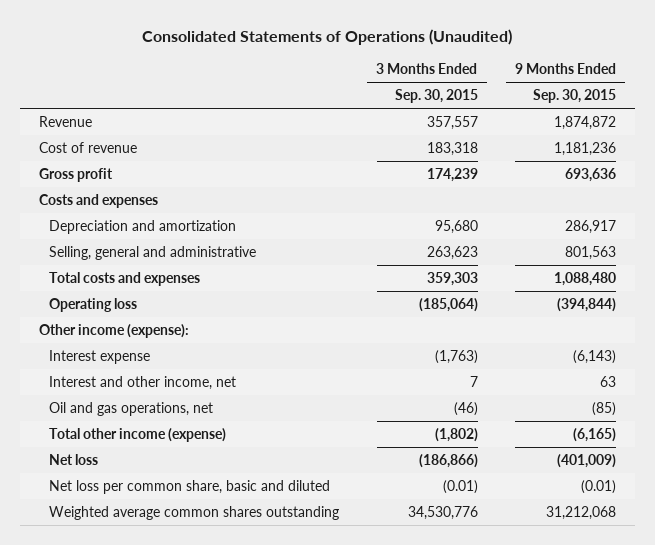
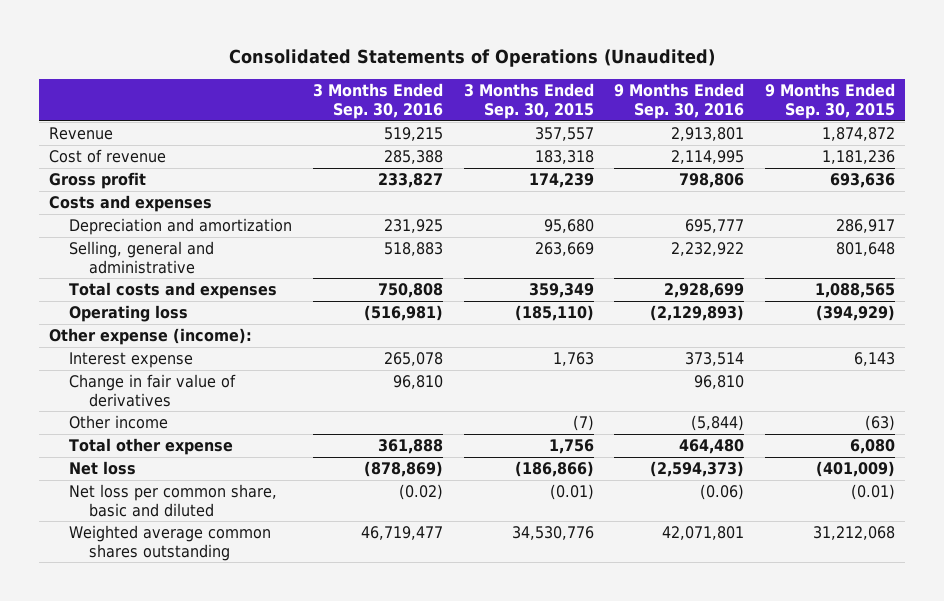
- | 3 Months Ended Sep. 30, 2015 | 9 Months Ended Sep. 30, 2015
+ | 3 Months Ended Sep. 30, 2016 | 3 Months Ended Sep. 30, 2015 | 9 Months Ended Sep. 30, 2016 | 9 Months Ended Sep. 30, 2015
- Selling, general and administrative | 263,623 | 801,563
- Total costs and expenses | 359,303 | 1,088,480
- Operating loss | (185,064) | (394,844)
- Other income (expense):
- Interest expense | (1,763) | (6,143)
- Interest and other income, net | 7 | 63
- Oil and gas operations, net | (46) | (85)
- Total other income (expense) | (1,802) | (6,165)
+ Selling, general and administrative | 518,883 | 263,669 | 2,232,922 | 801,648
+ Total costs and expenses | 750,808 | 359,349 | 2,928,699 | 1,088,565
+ Operating loss | (516,981) | (185,110) | (2,129,893) | (394,929)
+ Other expense (income):
+ Interest expense | 265,078 | 1,763 | 373,514 | 6,143
+ Change in fair value of derivatives | 96,810 | | 96,810 |
+ Other income | | (7) | (5,844) | (63)
+ Total other expense | 361,888 | 1,756 | 464,480 | 6,080

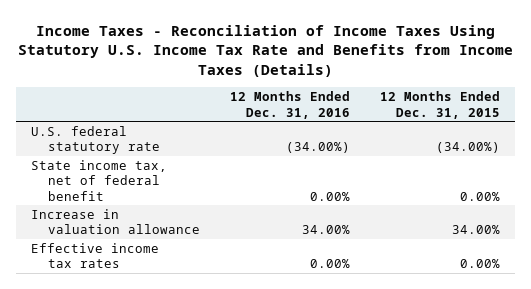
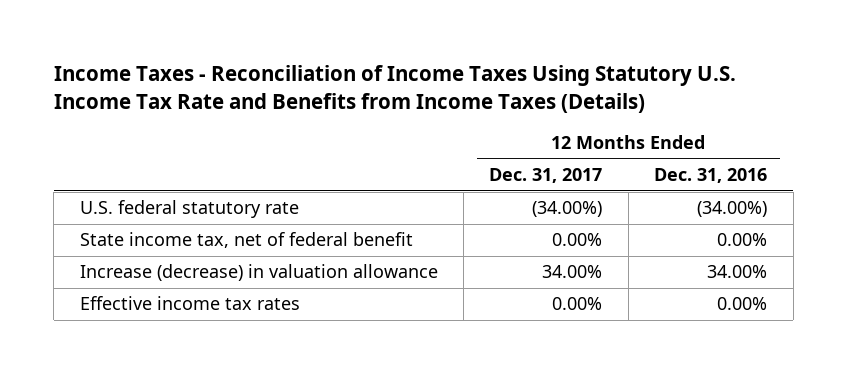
- | 12 Months Ended Dec. 31, 2016 | 12 Months Ended Dec. 31, 2015
+ | 12 Months Ended Dec. 31, 2017 | 12 Months Ended Dec. 31, 2016
- Increase in valuation allowance | 34.00% | 34.00%
+ Increase (decrease) in valuation allowance | 34.00% | 34.00%

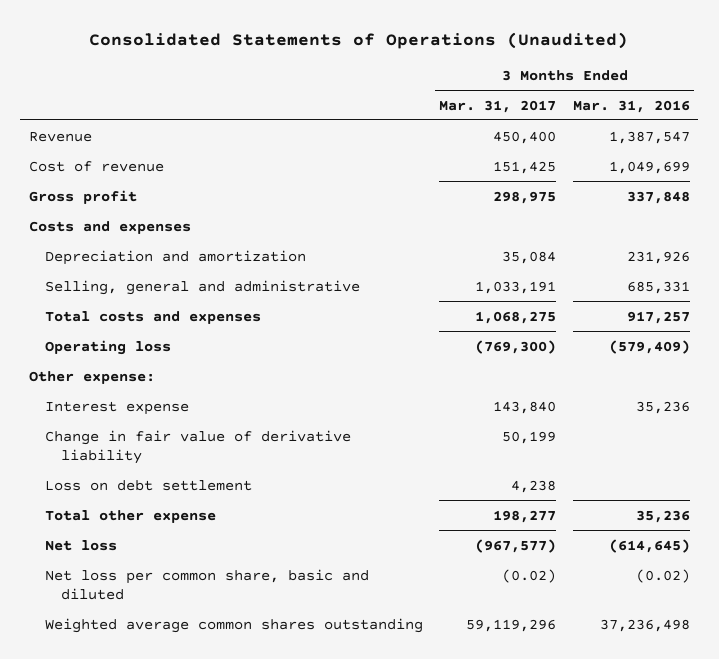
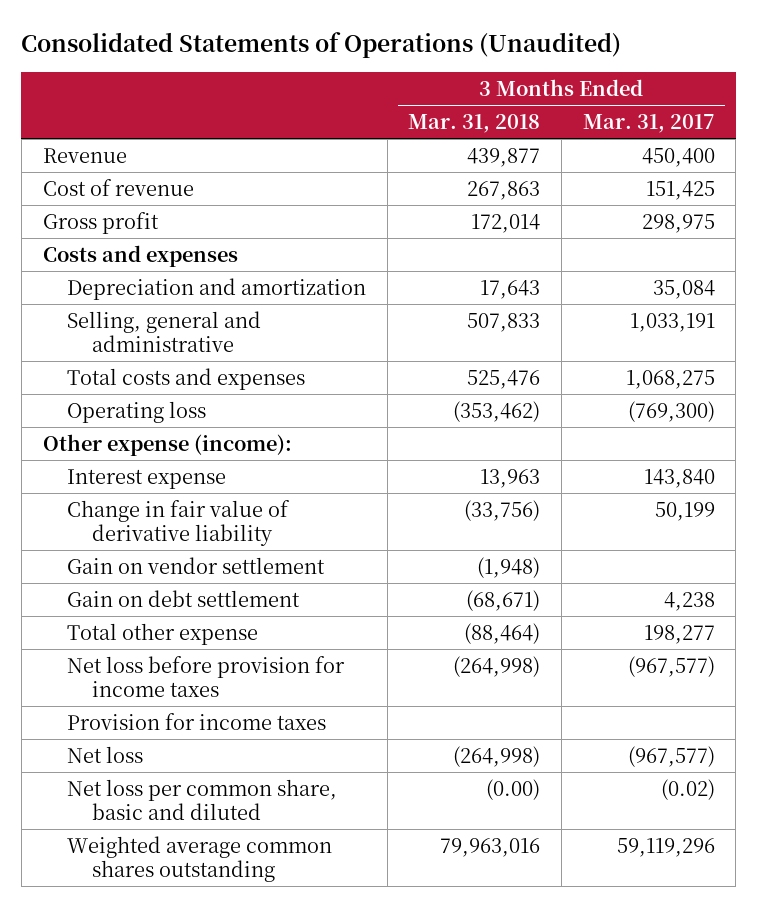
- | 3 Months Ended Mar. 31, 2017 | 3 Months Ended Mar. 31, 2016
+ | 3 Months Ended Mar. 31, 2018 | 3 Months Ended Mar. 31, 2017
- Other expense:
+ Other expense (income):
- Loss on debt settlement | 4,238 |
+ Gain on vendor settlement | (1,948) |
+ Gain on debt settlement | (68,671) | 4,238
+ Net loss before provision for income taxes | (264,998) | (967,577)
+ Provision for income taxes

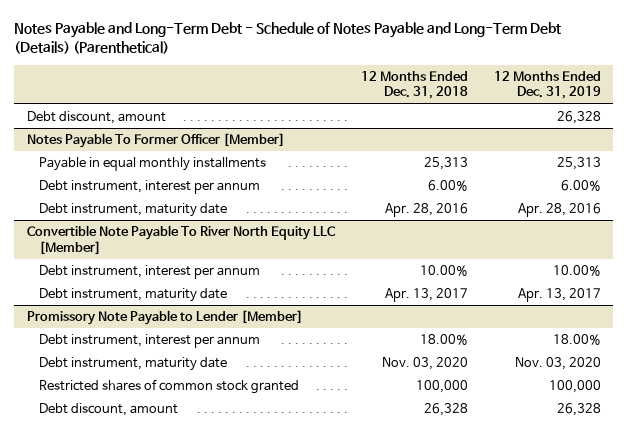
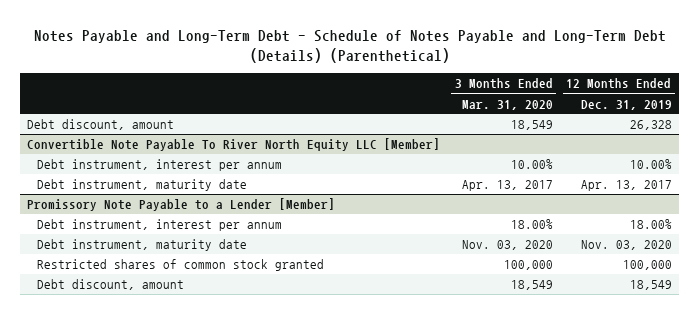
- | 12 Months Ended Dec. 31, 2018 | 12 Months Ended Dec. 31, 2019
+ | 3 Months Ended Mar. 31, 2020 | 12 Months Ended Dec. 31, 2019
- Notes Payable To Former Officer [Member]
- Payable in equal monthly installments | 25,313 | 25,313
- Debt instrument, interest per annum | 6.00% | 6.00%
- Debt instrument, maturity date | Apr. 28, 2016 | Apr. 28, 2016
- Promissory Note Payable to Lender [Member]
+ Promissory Note Payable to a Lender [Member]
- Debt discount, amount | 26,328 | 26,328
+ Debt discount, amount | 18,549 | 18,549

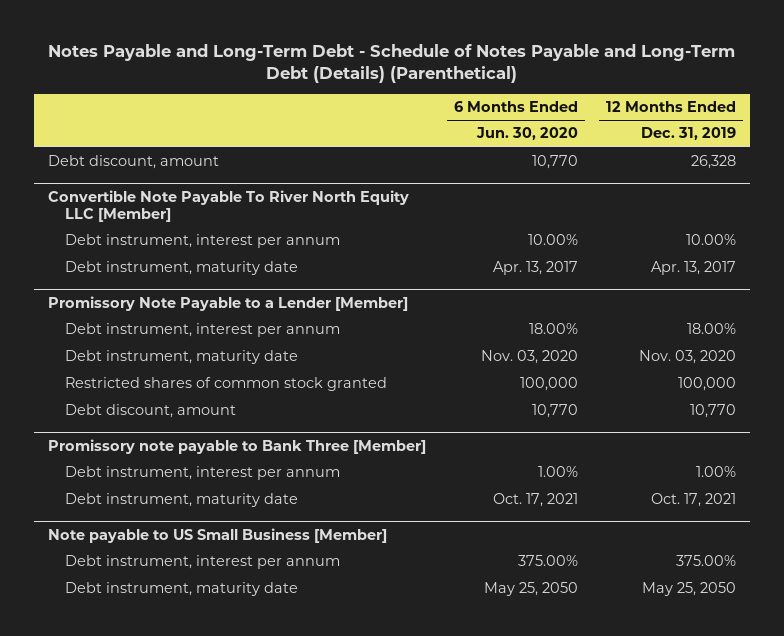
- | 3 Months Ended Mar. 31, 2020 | 12 Months Ended Dec. 31, 2019
+ | 6 Months Ended Jun. 30, 2020 | 12 Months Ended Dec. 31, 2019
@ Promissory Note Payable to a Lender [Member]
- Debt discount, amount | 18,549 | 18,549
+ Debt discount, amount | 10,770 | 10,770
+ Promissory note payable to Bank Three [Member]
+ Debt instrument, interest per annum | 1.00% | 1.00%
+ Debt instrument, maturity date | Oct. 17, 2021 | Oct. 17, 2021
+ Note payable to US Small Business [Member]
+ Debt instrument, interest per annum | 375.00% | 375.00%
+ Debt instrument, maturity date | May 25, 2050 | May 25, 2050

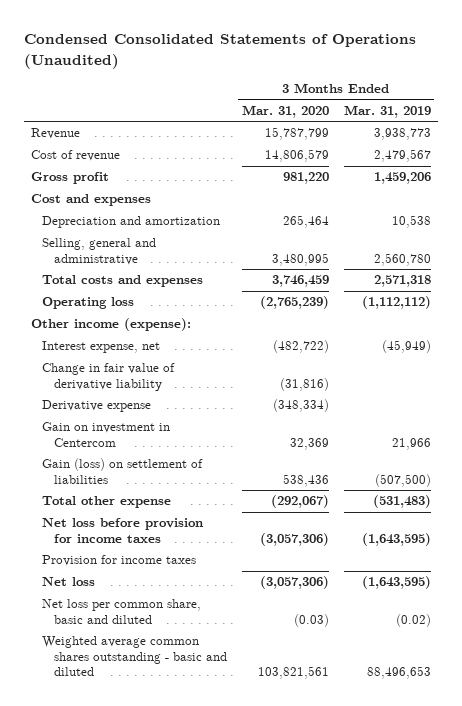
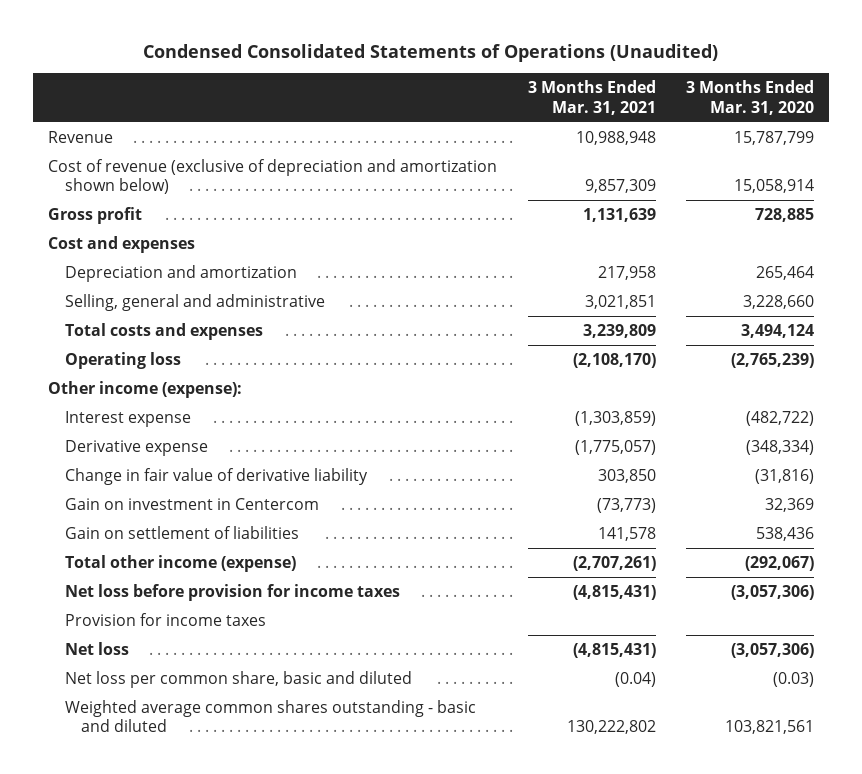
- | 3 Months Ended Mar. 31, 2020 | 3 Months Ended Mar. 31, 2019
+ | 3 Months Ended Mar. 31, 2021 | 3 Months Ended Mar. 31, 2020
- Cost of revenue | 14,806,579 | 2,479,567
- Gross profit | 981,220 | 1,459,206
+ Cost of revenue (exclusive of depreciation and amortization shown below) | 9,857,309 | 15,058,914
+ Gross profit | 1,131,639 | 728,885
- Selling, general and administrative | 3,480,995 | 2,560,780
- Total costs and expenses | 3,746,459 | 2,571,318
+ Selling, general and administrative | 3,021,851 | 3,228,660
+ Total costs and expenses | 3,239,809 | 3,494,124
- Interest expense, net | (482,722) | (45,949)
+ Interest expense | (1,303,859) | (482,722)
moved down: Change in fair value of derivative liability | 303,850 | (31,816)
- Gain (loss) on settlement of liabilities | 538,436 | (507,500)
- Total other expense | (292,067) | (531,483)
+ Gain on settlement of liabilities | 141,578 | 538,436
+ Total other income (expense) | (2,707,261) | (292,067)

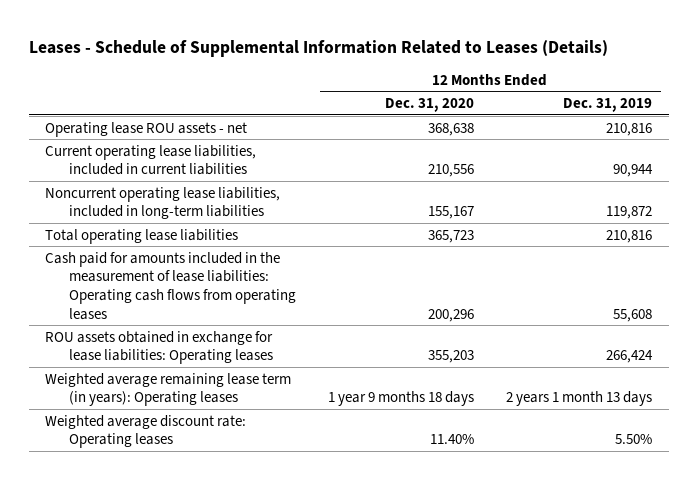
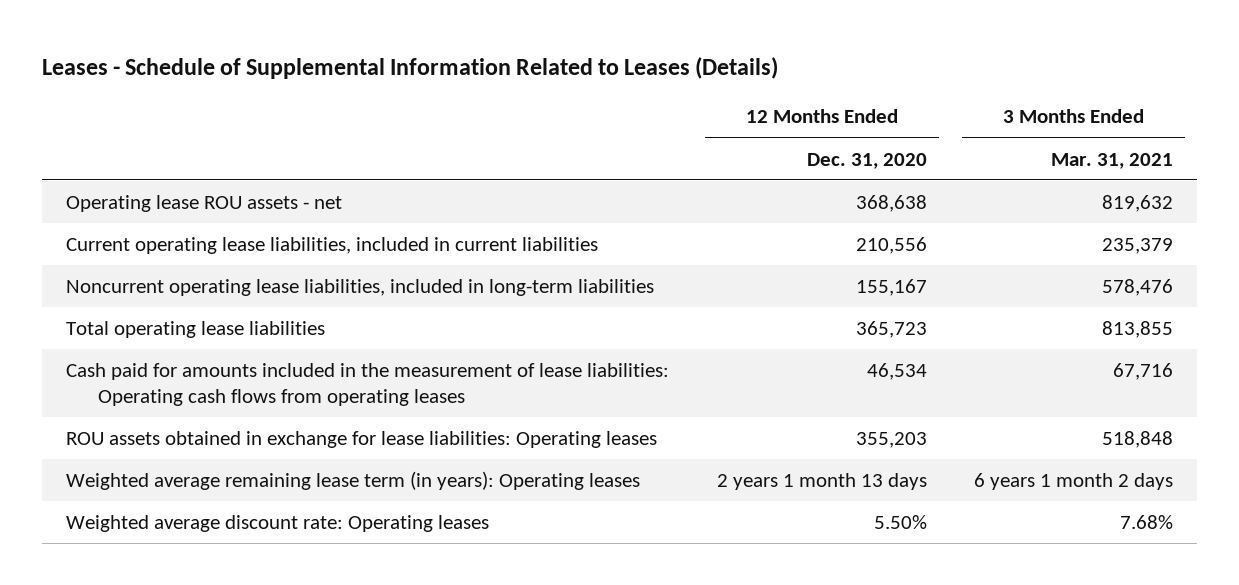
- | 12 Months Ended Dec. 31, 2020 | 12 Months Ended Dec. 31, 2019
+ | 12 Months Ended Dec. 31, 2020 | 3 Months Ended Mar. 31, 2021
- Cash paid for amounts included in the measurement of lease liabilities: Operating cash flows from operating leases | 200,296 | 55,608
+ Cash paid for amounts included in the measurement of lease liabilities: Operating cash flows from operating leases | 46,534 | 67,716
- Weighted average remaining lease term (in years): Operating leases | 1 year 9 months 18 days | 2 years 1 month 13 days
- Weighted average discount rate: Operating leases | 11.40% | 5.50%
+ Weighted average remaining lease term (in years): Operating leases | 2 years 1 month 13 days | 6 years 1 month 2 days
+ Weighted average discount rate: Operating leases | 5.50% | 7.68%

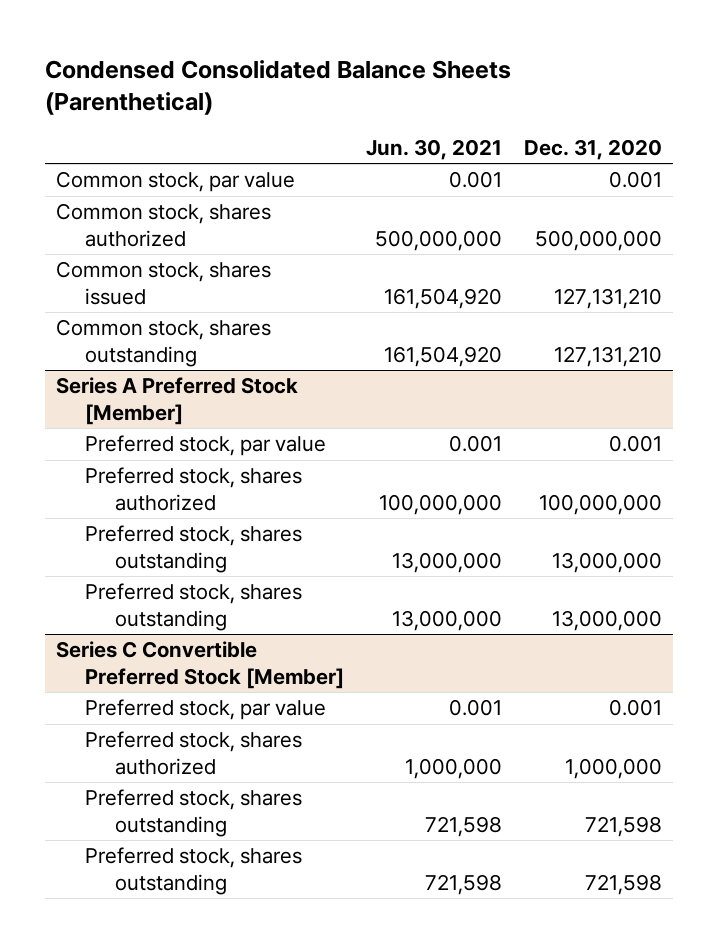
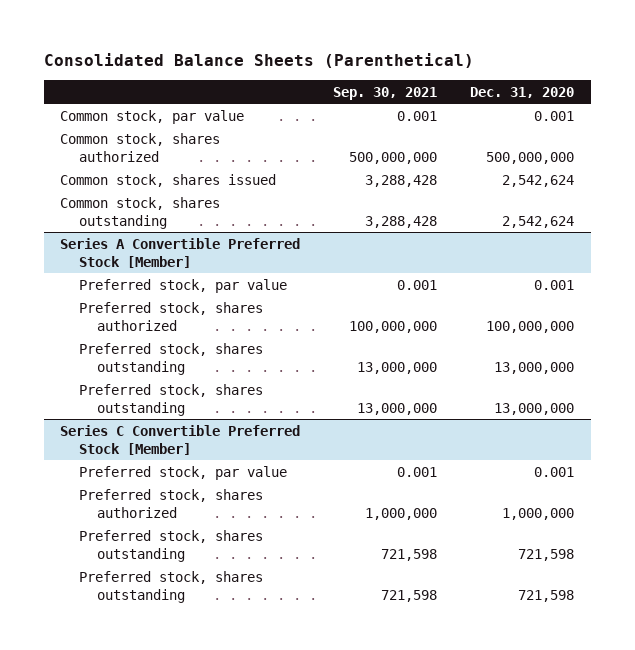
- Condensed Consolidated Balance Sheets (Parenthetical)
+ Consolidated Balance Sheets (Parenthetical)
- | Jun. 30, 2021 | Dec. 31, 2020
+ | Sep. 30, 2021 | Dec. 31, 2020
- Common stock, shares issued | 161,504,920 | 127,131,210
- Common stock, shares outstanding | 161,504,920 | 127,131,210
- Series A Preferred Stock [Member]
+ Common stock, shares issued | 3,288,428 | 2,542,624
+ Common stock, shares outstanding | 3,288,428 | 2,542,624
+ Series A Convertible Preferred Stock [Member]

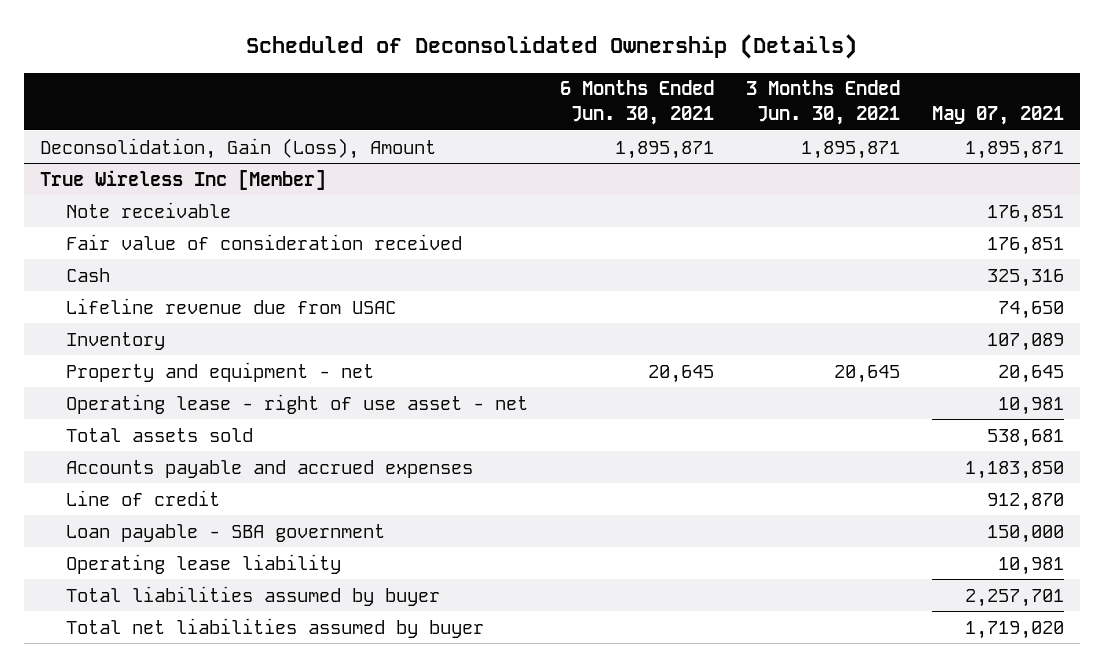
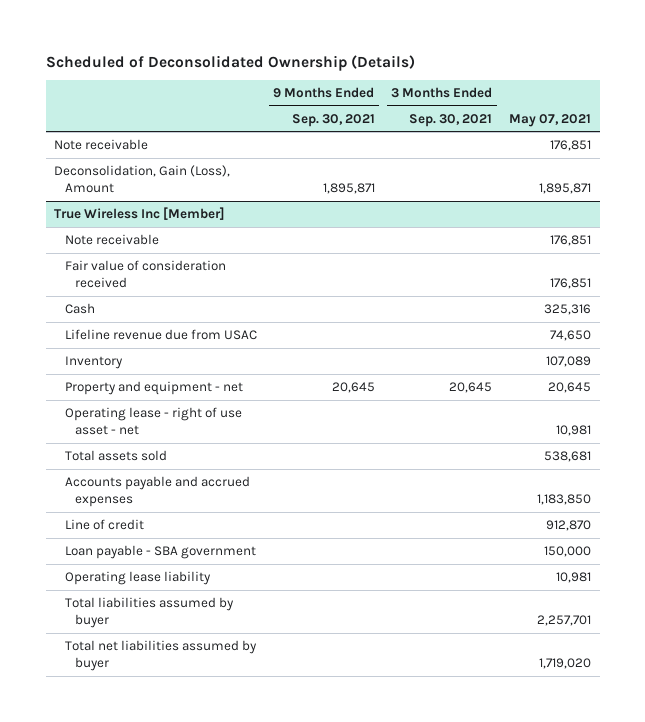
- | 6 Months Ended Jun. 30, 2021 | 3 Months Ended Jun. 30, 2021 | May 07, 2021
+ | 9 Months Ended Sep. 30, 2021 | 3 Months Ended Sep. 30, 2021 | May 07, 2021
+ Note receivable | | | 176,851

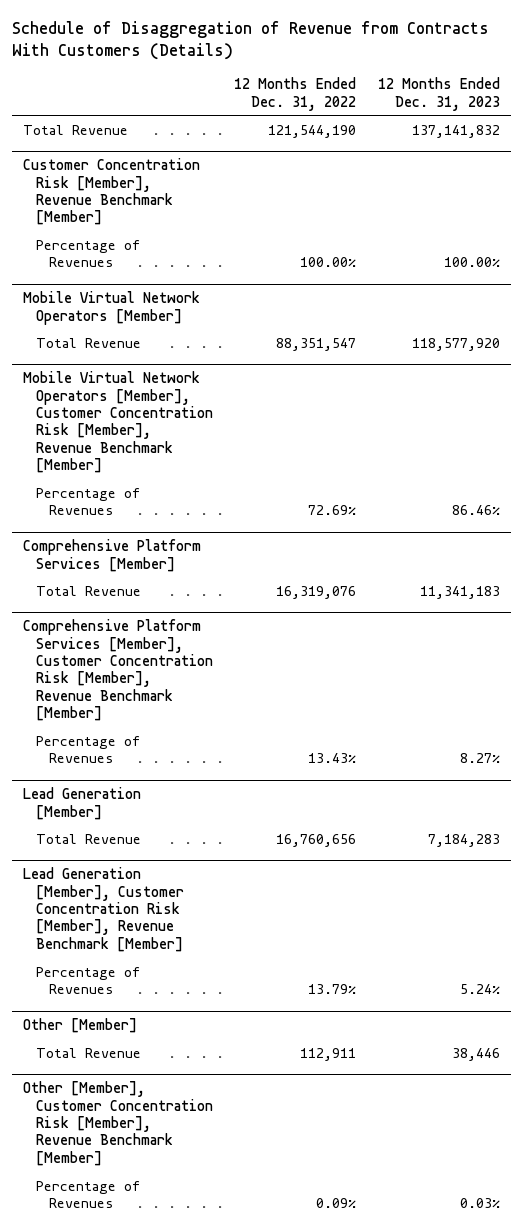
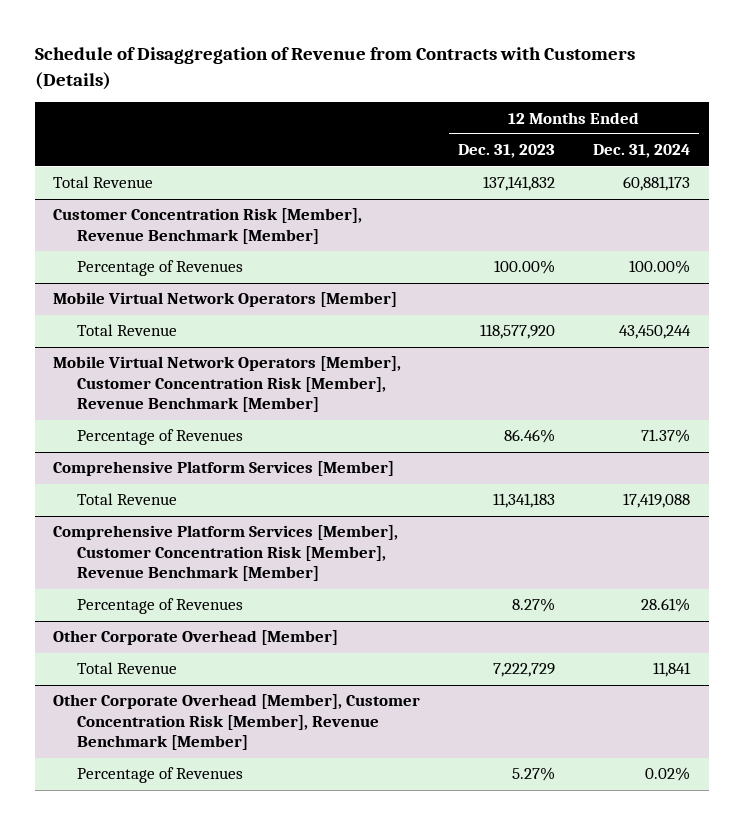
- Schedule of Disaggregation of Revenue from Contracts With Customers (Details)
+ Schedule of Disaggregation of Revenue from Contracts with Customers (Details)
- | 12 Months Ended Dec. 31, 2022 | 12 Months Ended Dec. 31, 2023
+ | 12 Months Ended Dec. 31, 2023 | 12 Months Ended Dec. 31, 2024
- Lead Generation [Member]
- Total Revenue | 16,760,656 | 7,184,283
- Lead Generation [Member], Customer Concentration Risk [Member], Revenue Benchmark [Member]
- Percentage of Revenues | 13.79% | 5.24%
- Other [Member]
- Total Revenue | 112,911 | 38,446
- Other [Member], Customer Concentration Risk [Member], Revenue Benchmark [Member]
- Percentage of Revenues | 0.09% | 0.03%
+ Other Corporate Overhead [Member]
+ Total Revenue | 7,222,729 | 11,841
+ Other Corporate Overhead [Member], Customer Concentration Risk [Member], Revenue Benchmark [Member]
+ Percentage of Revenues | 5.27% | 0.02%

